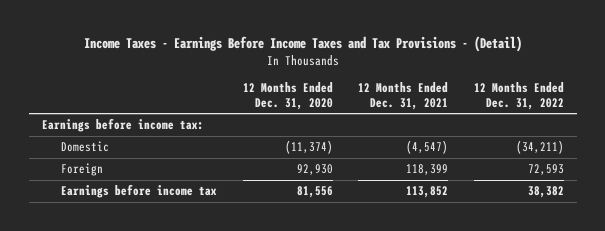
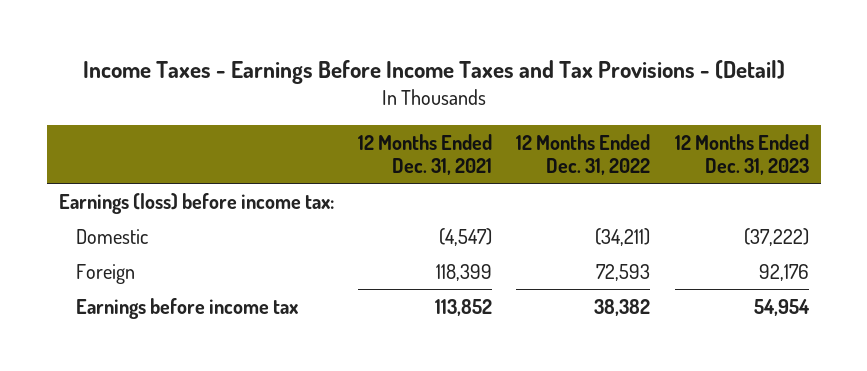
- | 12 Months Ended Dec. 31, 2020 | 12 Months Ended Dec. 31, 2021 | 12 Months Ended Dec. 31, 2022
+ | 12 Months Ended Dec. 31, 2021 | 12 Months Ended Dec. 31, 2022 | 12 Months Ended Dec. 31, 2023
- Earnings before income tax:
+ Earnings (loss) before income tax:

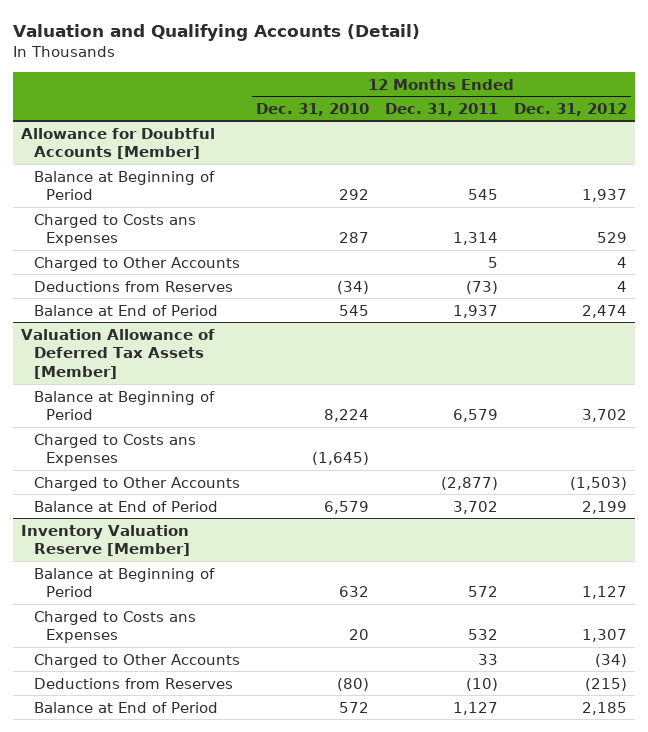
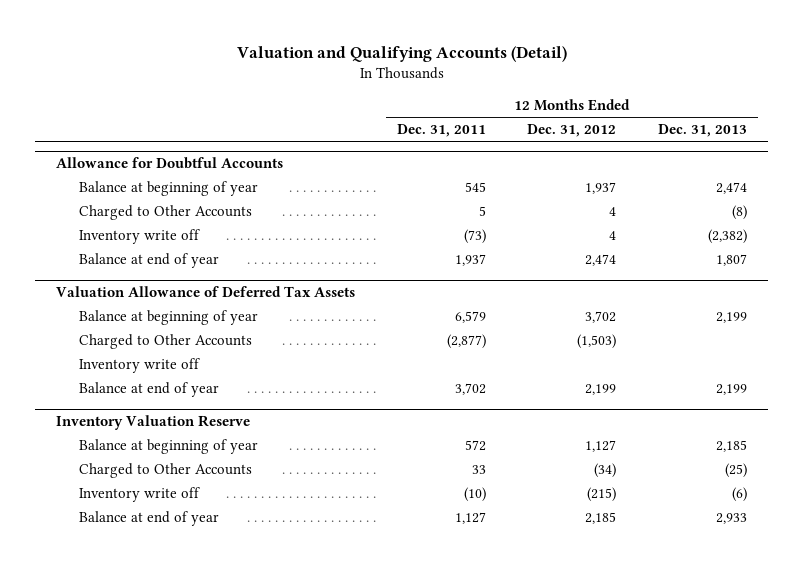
- | 12 Months Ended Dec. 31, 2010 | 12 Months Ended Dec. 31, 2011 | 12 Months Ended Dec. 31, 2012
+ | 12 Months Ended Dec. 31, 2011 | 12 Months Ended Dec. 31, 2012 | 12 Months Ended Dec. 31, 2013
- Allowance for Doubtful Accounts [Member]
- Balance at Beginning of Period | 292 | 545 | 1,937
- Charged to Costs ans Expenses | 287 | 1,314 | 529
+ Allowance for Doubtful Accounts
+ Balance at beginning of year | 545 | 1,937 | 2,474
- Deductions from Reserves | (34) | (73) | 4
- Balance at End of Period | 545 | 1,937 | 2,474
- Valuation Allowance of Deferred Tax Assets [Member]
- Balance at Beginning of Period | 8,224 | 6,579 | 3,702
- Charged to Costs ans Expenses | (1,645) | |
+ Inventory write off | (73) | 4 | (2,382)
+ Balance at end of year | 1,937 | 2,474 | 1,807
+ Valuation Allowance of Deferred Tax Assets
+ Balance at beginning of year | 6,579 | 3,702 | 2,199
- Balance at End of Period | 6,579 | 3,702 | 2,199
- Inventory Valuation Reserve [Member]
- Balance at Beginning of Period | 632 | 572 | 1,127
- Charged to Costs ans Expenses | 20 | 532 | 1,307
+ Inventory write off
+ Balance at end of year | 3,702 | 2,199 | 2,199
+ Inventory Valuation Reserve
+ Balance at beginning of year | 572 | 1,127 | 2,185
- Deductions from Reserves | (80) | (10) | (215)
- Balance at End of Period | 572 | 1,127 | 2,185
+ Inventory write off | (10) | (215) | (6)
+ Balance at end of year | 1,127 | 2,185 | 2,933

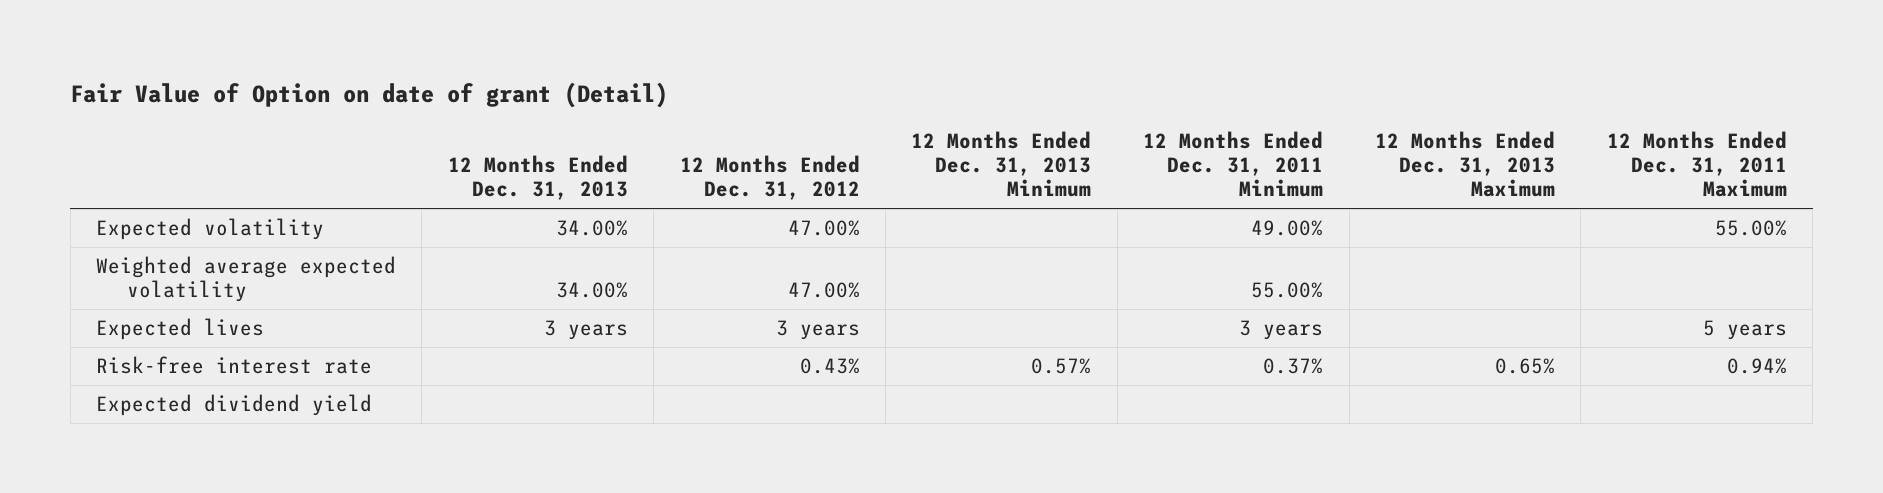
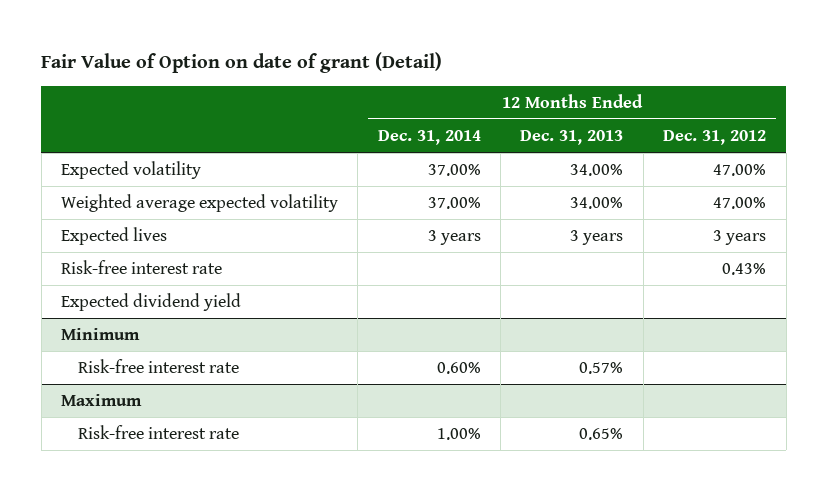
- | 12 Months Ended Dec. 31, 2013 | 12 Months Ended Dec. 31, 2012 | 12 Months Ended Dec. 31, 2013 Minimum | 12 Months Ended Dec. 31, 2011 Minimum | 12 Months Ended Dec. 31, 2013 Maximum | 12 Months Ended Dec. 31, 2011 Maximum
+ | 12 Months Ended Dec. 31, 2014 | 12 Months Ended Dec. 31, 2013 | 12 Months Ended Dec. 31, 2012
+ Minimum
+ Risk-free interest rate | 0.60% | 0.57% |
+ Maximum
+ Risk-free interest rate | 1.00% | 0.65% |

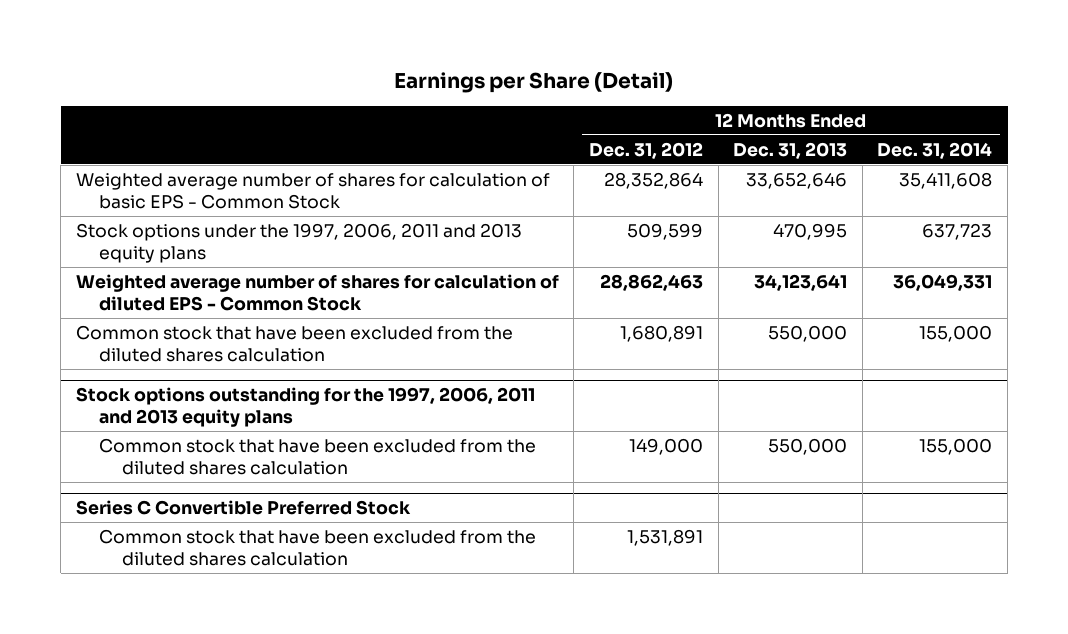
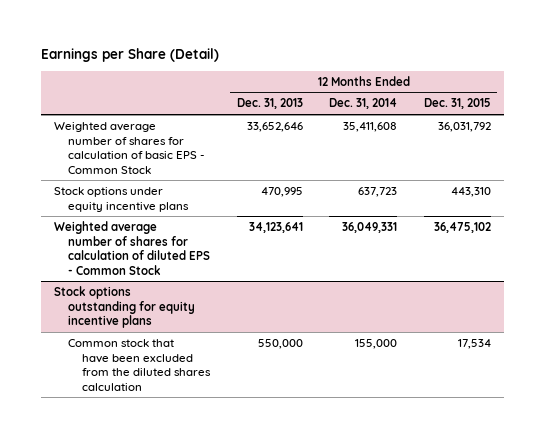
- | 12 Months Ended Dec. 31, 2012 | 12 Months Ended Dec. 31, 2013 | 12 Months Ended Dec. 31, 2014
+ | 12 Months Ended Dec. 31, 2013 | 12 Months Ended Dec. 31, 2014 | 12 Months Ended Dec. 31, 2015
- Stock options under the 1997, 2006, 2011 and 2013 equity plans | 509,599 | 470,995 | 637,723
+ Stock options under equity incentive plans | 470,995 | 637,723 | 443,310
- Common stock that have been excluded from the diluted shares calculation | 1,680,891 | 550,000 | 155,000
- Stock options outstanding for the 1997, 2006, 2011 and 2013 equity plans
+ Stock options outstanding for equity incentive plans
- Series C Convertible Preferred Stock
- Common stock that have been excluded from the diluted shares calculation | 1,531,891 | |

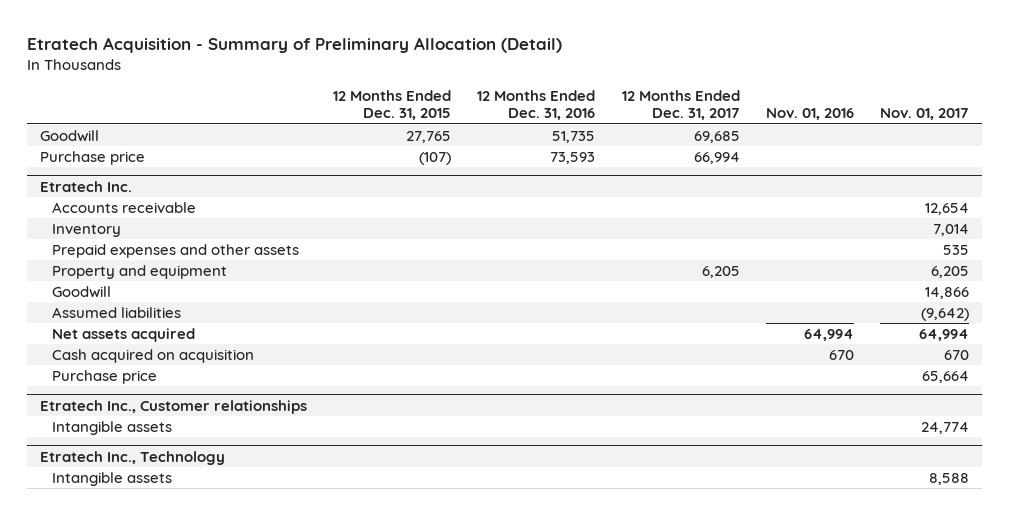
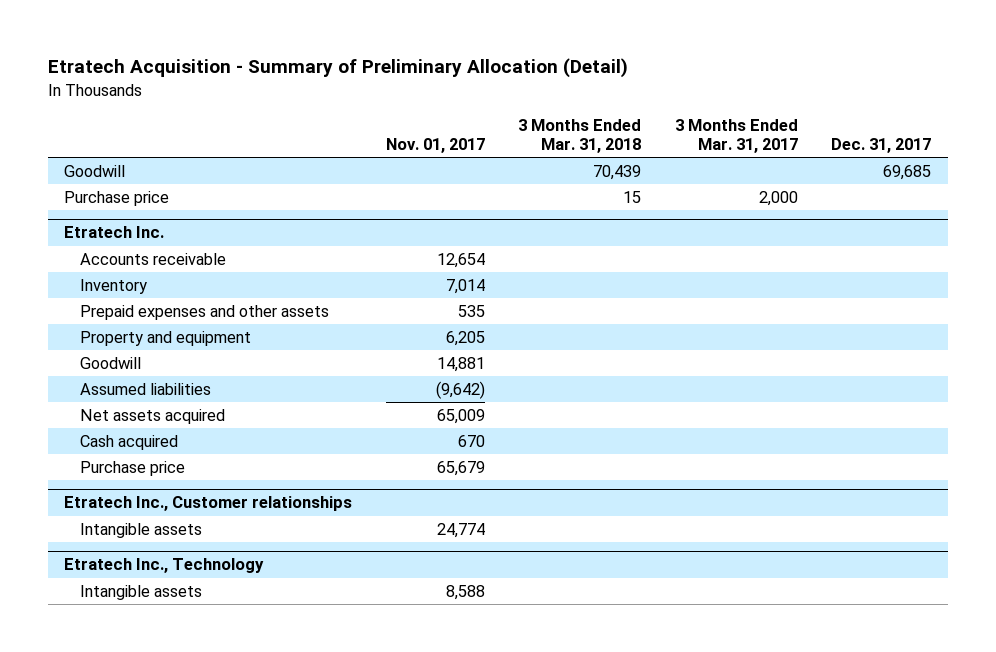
- | 12 Months Ended Dec. 31, 2015 | 12 Months Ended Dec. 31, 2016 | 12 Months Ended Dec. 31, 2017 | Nov. 01, 2016 | Nov. 01, 2017
+ | Nov. 01, 2017 | 3 Months Ended Mar. 31, 2018 | 3 Months Ended Mar. 31, 2017 | Dec. 31, 2017
@ Etratech Inc.
- Goodwill | | | | | 14,866
+ Goodwill | 14,881 | | |
- Net assets acquired | | | | 64,994 | 64,994
- Cash acquired on acquisition | | | | 670 | 670
- Purchase price | | | | | 65,664
+ Net assets acquired | 65,009 | | |
+ Cash acquired | 670 | | |
+ Purchase price | 65,679 | | |

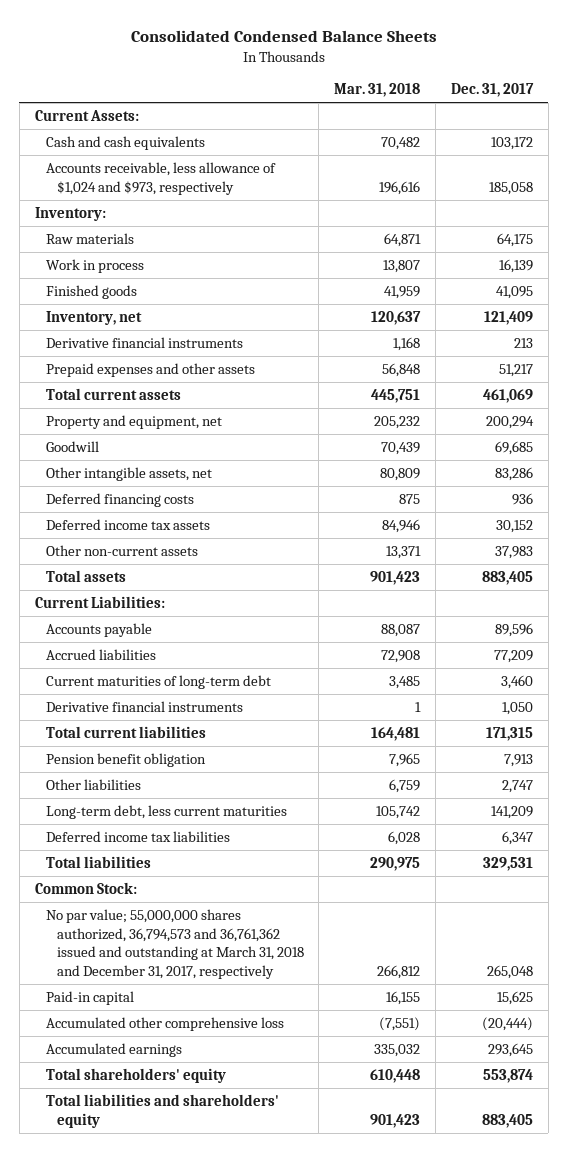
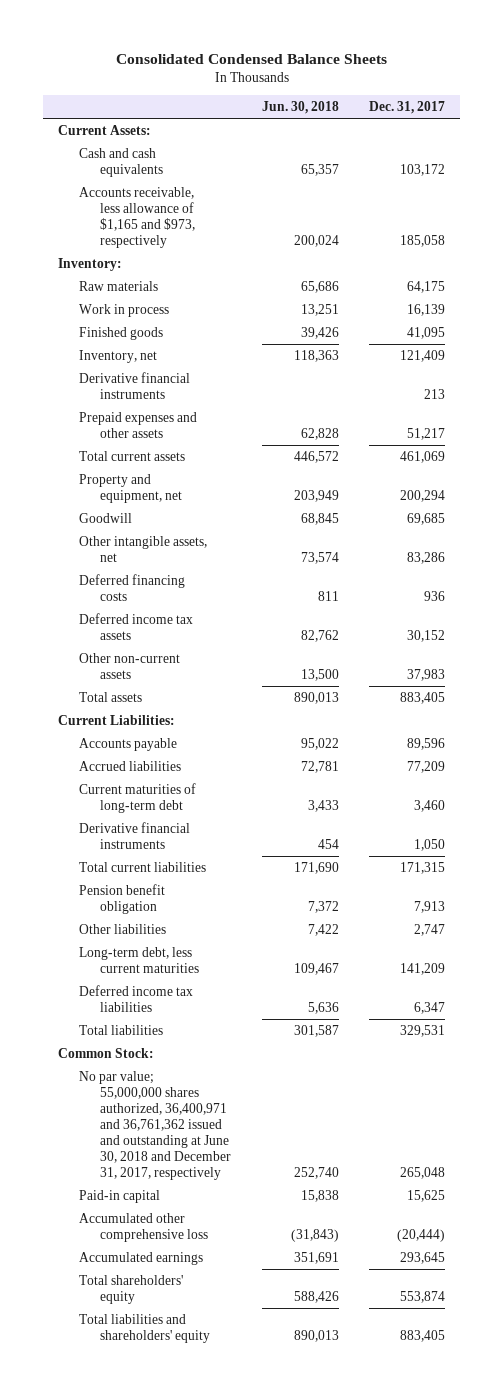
- | Mar. 31, 2018 | Dec. 31, 2017
+ | Jun. 30, 2018 | Dec. 31, 2017
- Accounts receivable, less allowance of $1,024 and $973, respectively | 196,616 | 185,058
+ Accounts receivable, less allowance of $1,165 and $973, respectively | 200,024 | 185,058
- No par value; 55,000,000 shares authorized, 36,794,573 and 36,761,362 issued and outstanding at March 31, 2018 and December 31, 2017, respectively | 266,812 | 265,048
+ No par value; 55,000,000 shares authorized, 36,400,971 and 36,761,362 issued and outstanding at June 30, 2018 and December 31, 2017, respectively | 252,740 | 265,048

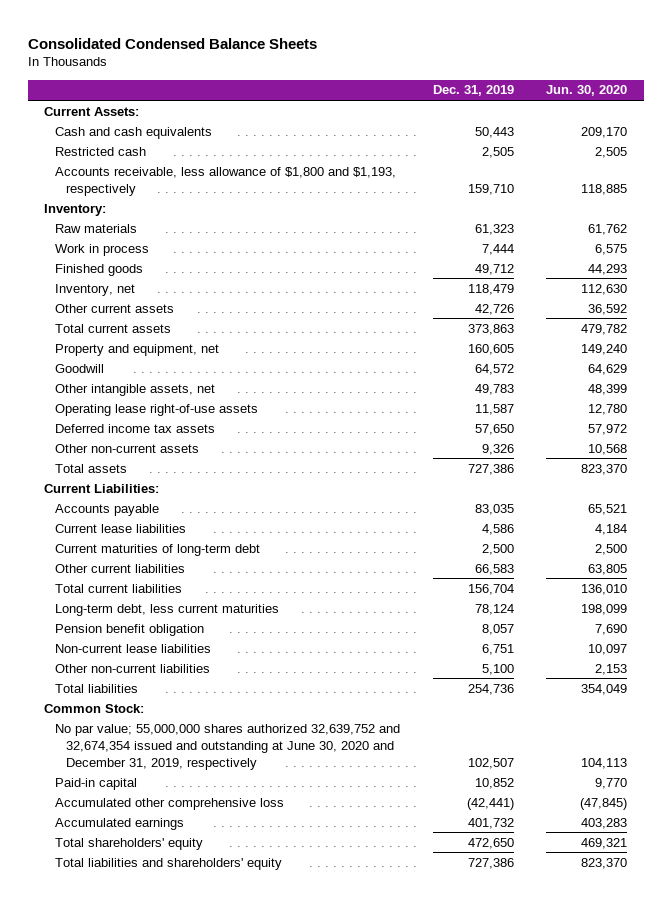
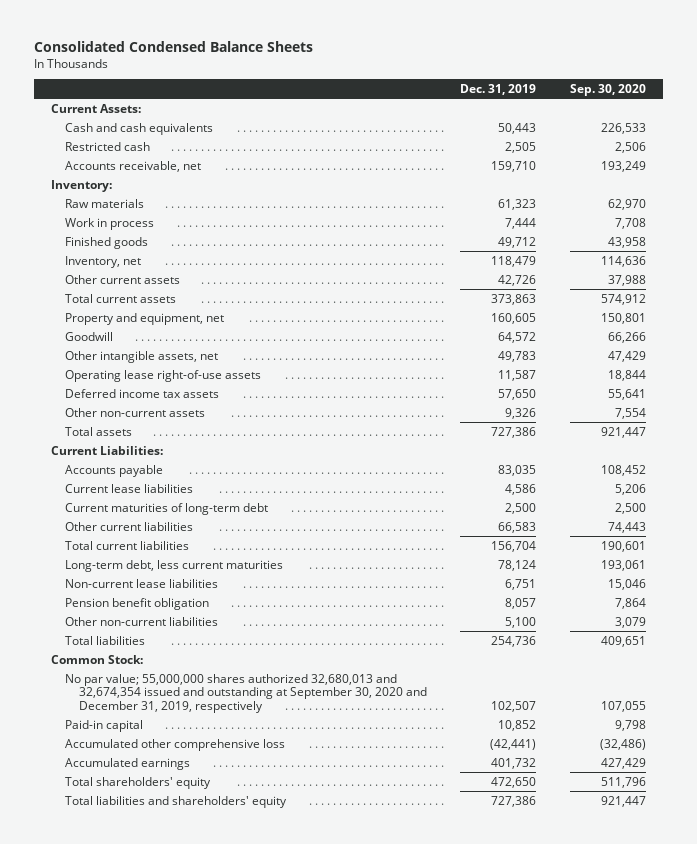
- | Dec. 31, 2019 | Jun. 30, 2020
+ | Dec. 31, 2019 | Sep. 30, 2020
- Accounts receivable, less allowance of $1,800 and $1,193, respectively | 159,710 | 118,885
+ Accounts receivable, net | 159,710 | 193,249
moved down: Pension benefit obligation | 8,057 | 7,864
- No par value; 55,000,000 shares authorized 32,639,752 and 32,674,354 issued and outstanding at June 30, 2020 and December 31, 2019, respectively | 102,507 | 104,113
+ No par value; 55,000,000 shares authorized 32,680,013 and 32,674,354 issued and outstanding at September 30, 2020 and December 31, 2019, respectively | 102,507 | 107,055

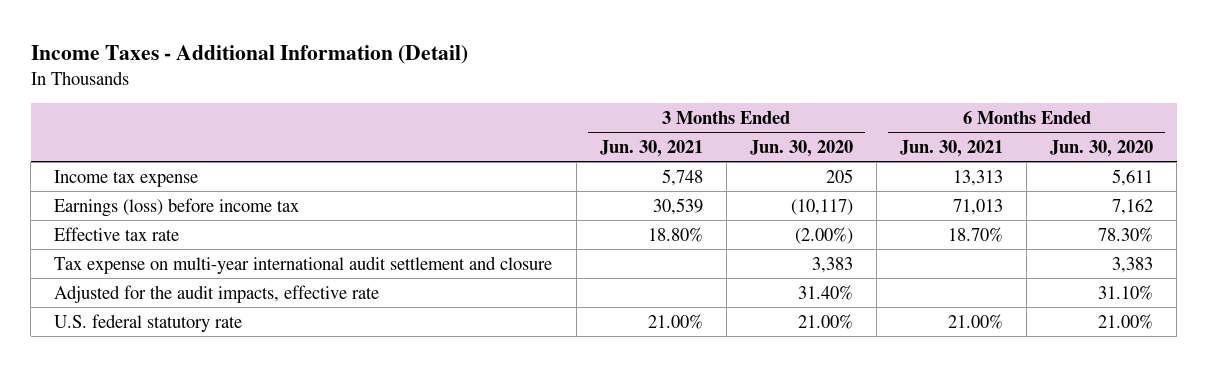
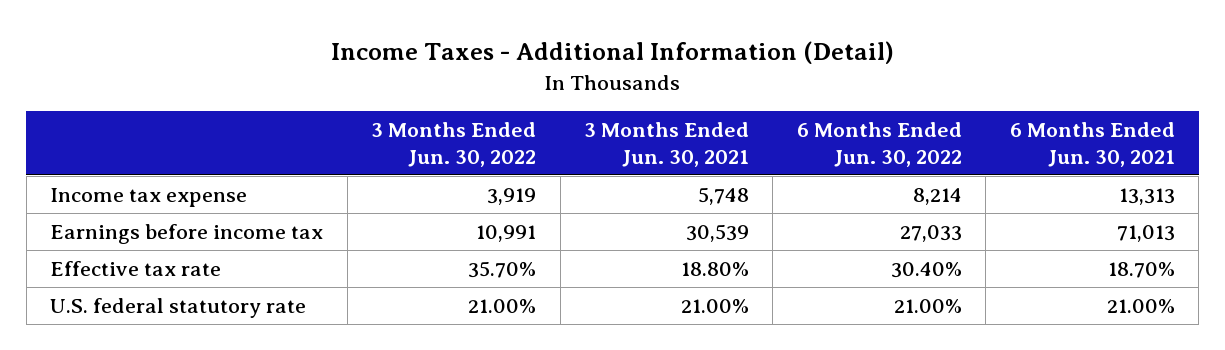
- | 3 Months Ended Jun. 30, 2021 | 3 Months Ended Jun. 30, 2020 | 6 Months Ended Jun. 30, 2021 | 6 Months Ended Jun. 30, 2020
+ | 3 Months Ended Jun. 30, 2022 | 3 Months Ended Jun. 30, 2021 | 6 Months Ended Jun. 30, 2022 | 6 Months Ended Jun. 30, 2021
- Earnings (loss) before income tax | 30,539 | (10,117) | 71,013 | 7,162
+ Earnings before income tax | 10,991 | 30,539 | 27,033 | 71,013
- Tax expense on multi-year international audit settlement and closure | | 3,383 | | 3,383
- Adjusted for the audit impacts, effective rate | | 31.40% | | 31.10%

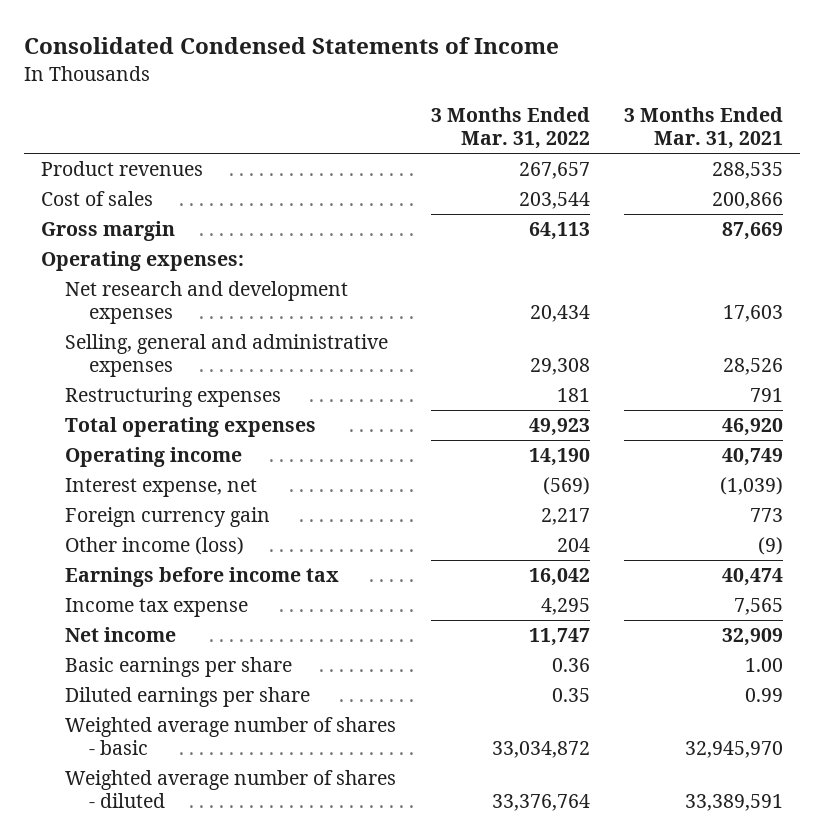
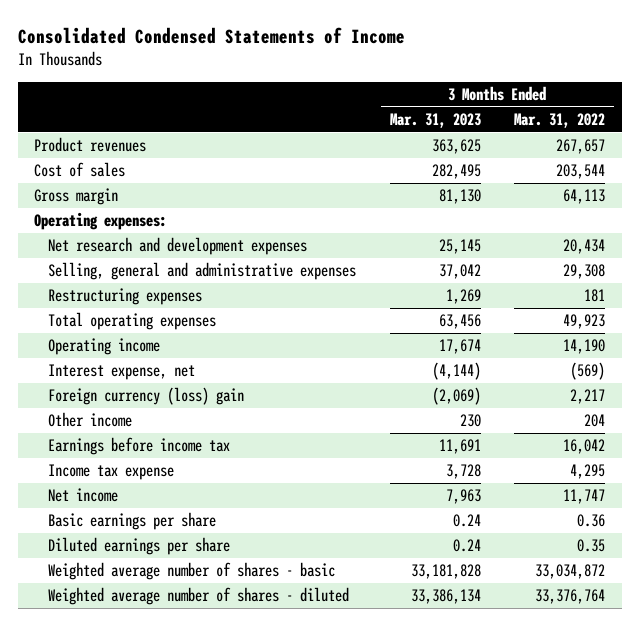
- | 3 Months Ended Mar. 31, 2022 | 3 Months Ended Mar. 31, 2021
+ | 3 Months Ended Mar. 31, 2023 | 3 Months Ended Mar. 31, 2022
- Foreign currency gain | 2,217 | 773
- Other income (loss) | 204 | (9)
+ Foreign currency (loss) gain | (2,069) | 2,217
+ Other income | 230 | 204

